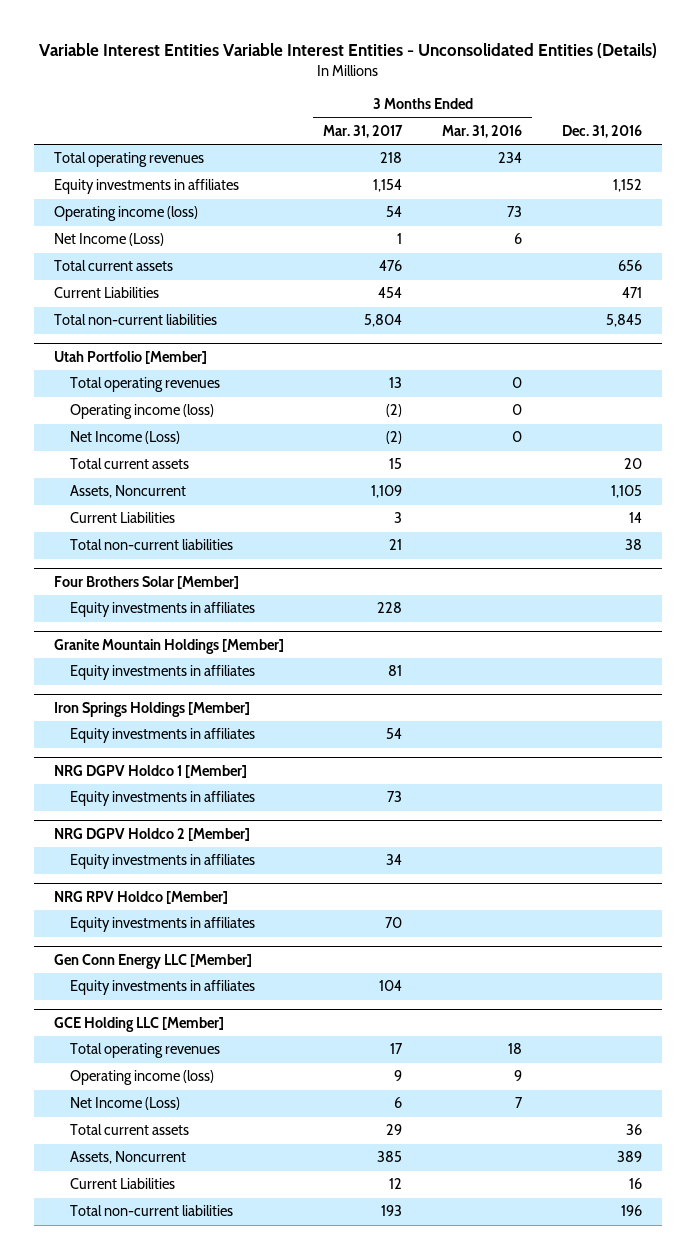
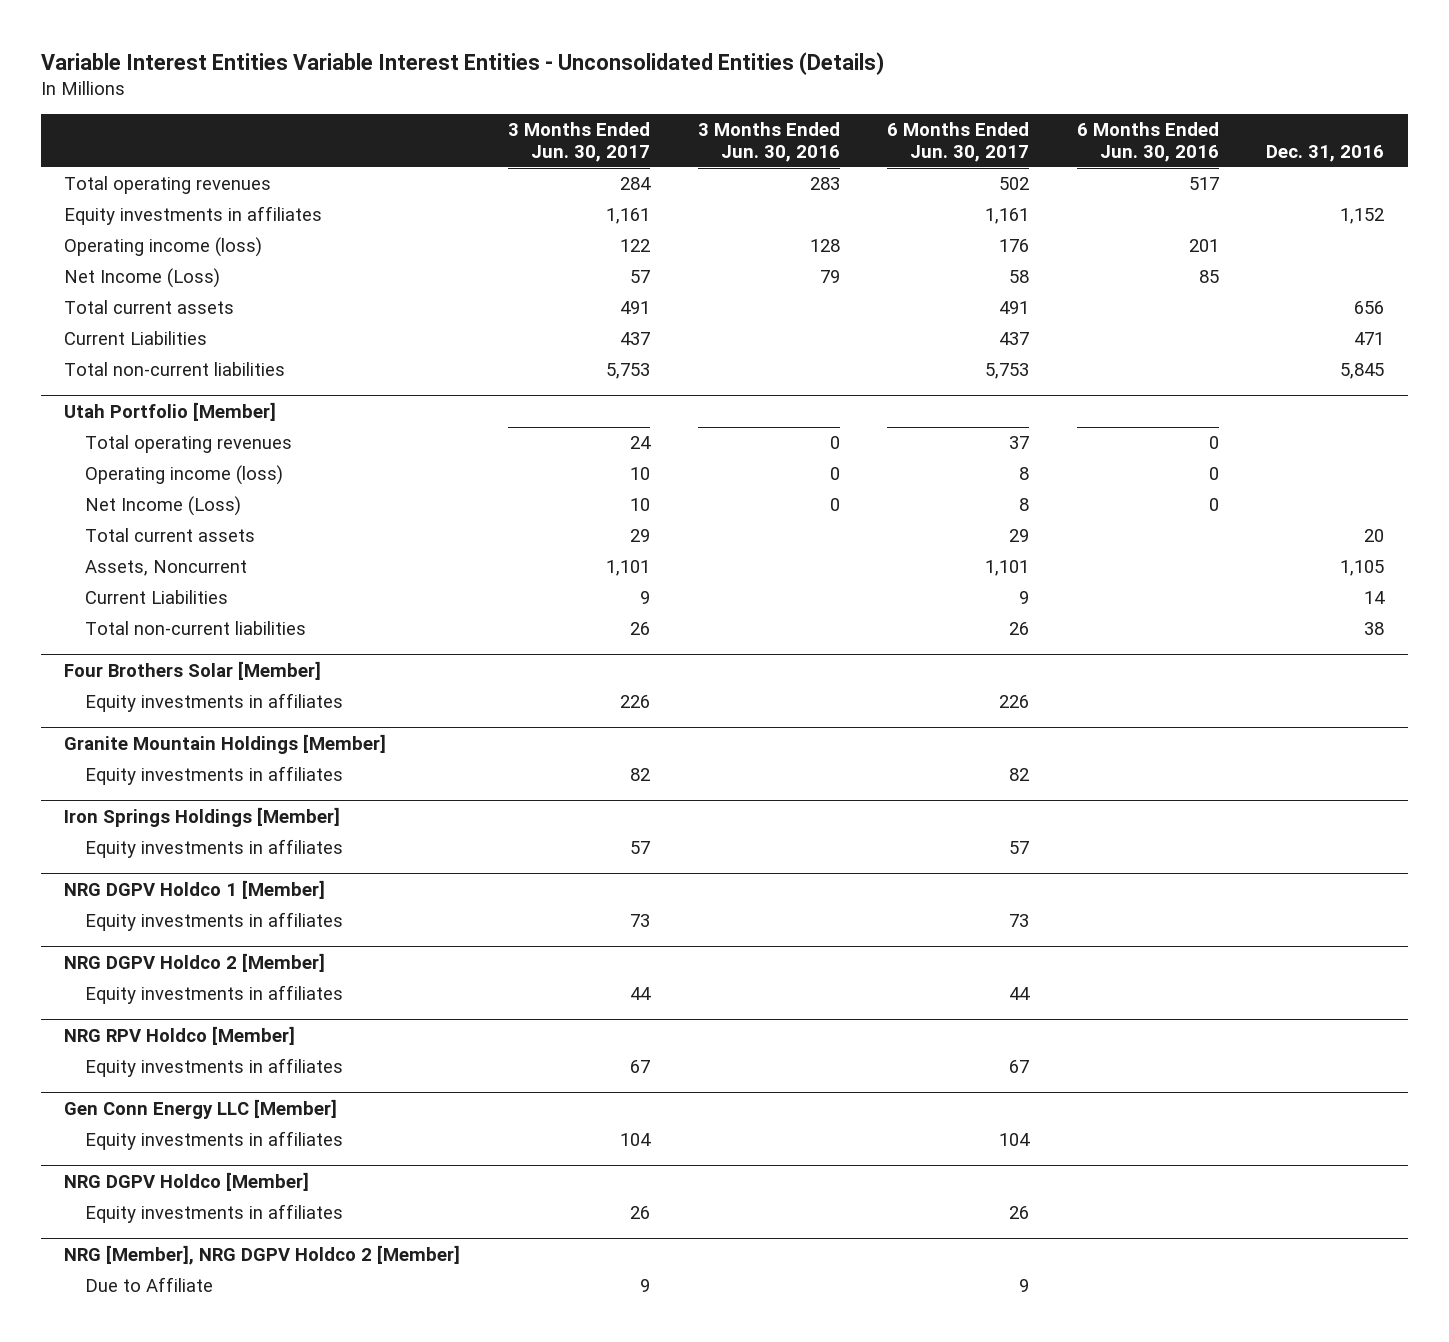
- | 3 Months Ended Mar. 31, 2017 | 3 Months Ended Mar. 31, 2016 | Dec. 31, 2016
+ | 3 Months Ended Jun. 30, 2017 | 3 Months Ended Jun. 30, 2016 | 6 Months Ended Jun. 30, 2017 | 6 Months Ended Jun. 30, 2016 | Dec. 31, 2016
- GCE Holding LLC [Member]
- Total operating revenues | 17 | 18 |
- Operating income (loss) | 9 | 9 |
- Net Income (Loss) | 6 | 7 |
- Total current assets | 29 | | 36
- Assets, Noncurrent | 385 | | 389
- Current Liabilities | 12 | | 16
- Total non-current liabilities | 193 | | 196
+ NRG DGPV Holdco [Member]
+ Equity investments in affiliates | 26 | | 26 | |
+ NRG [Member], NRG DGPV Holdco 2 [Member]
+ Due to Affiliate | 9 | | 9 | |

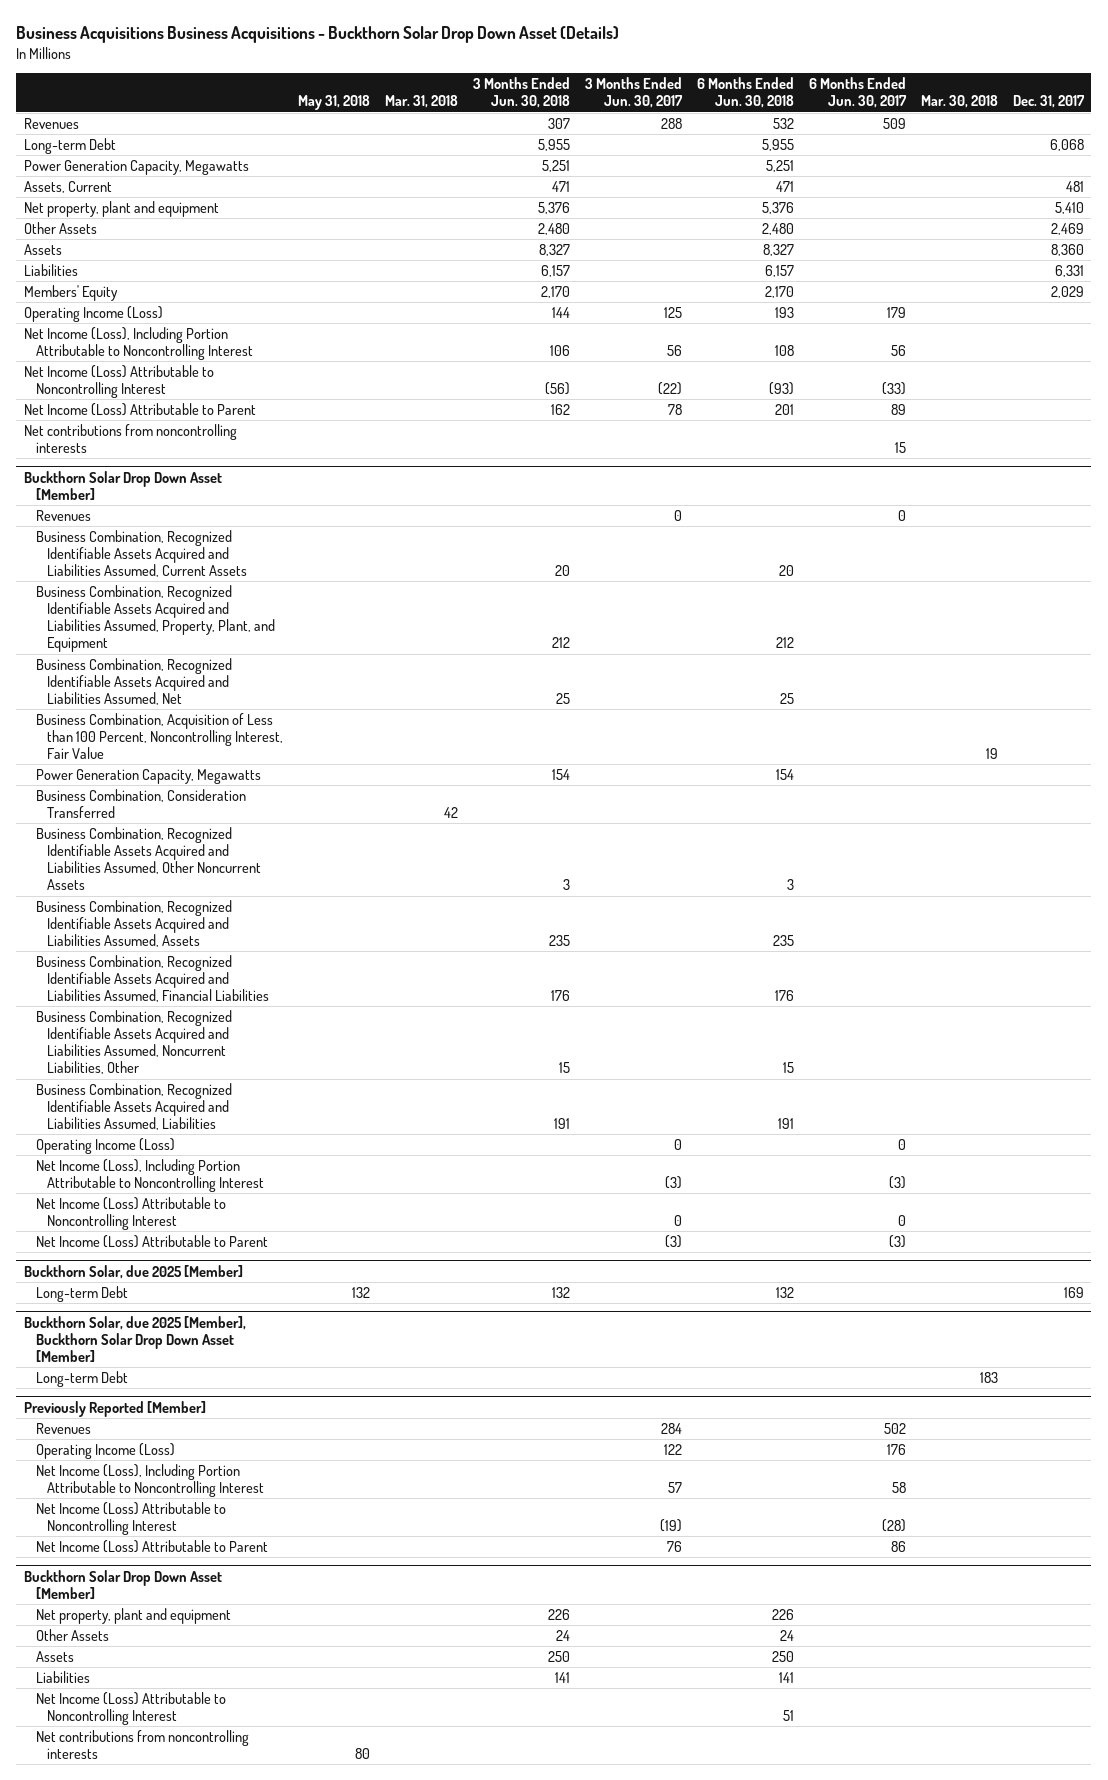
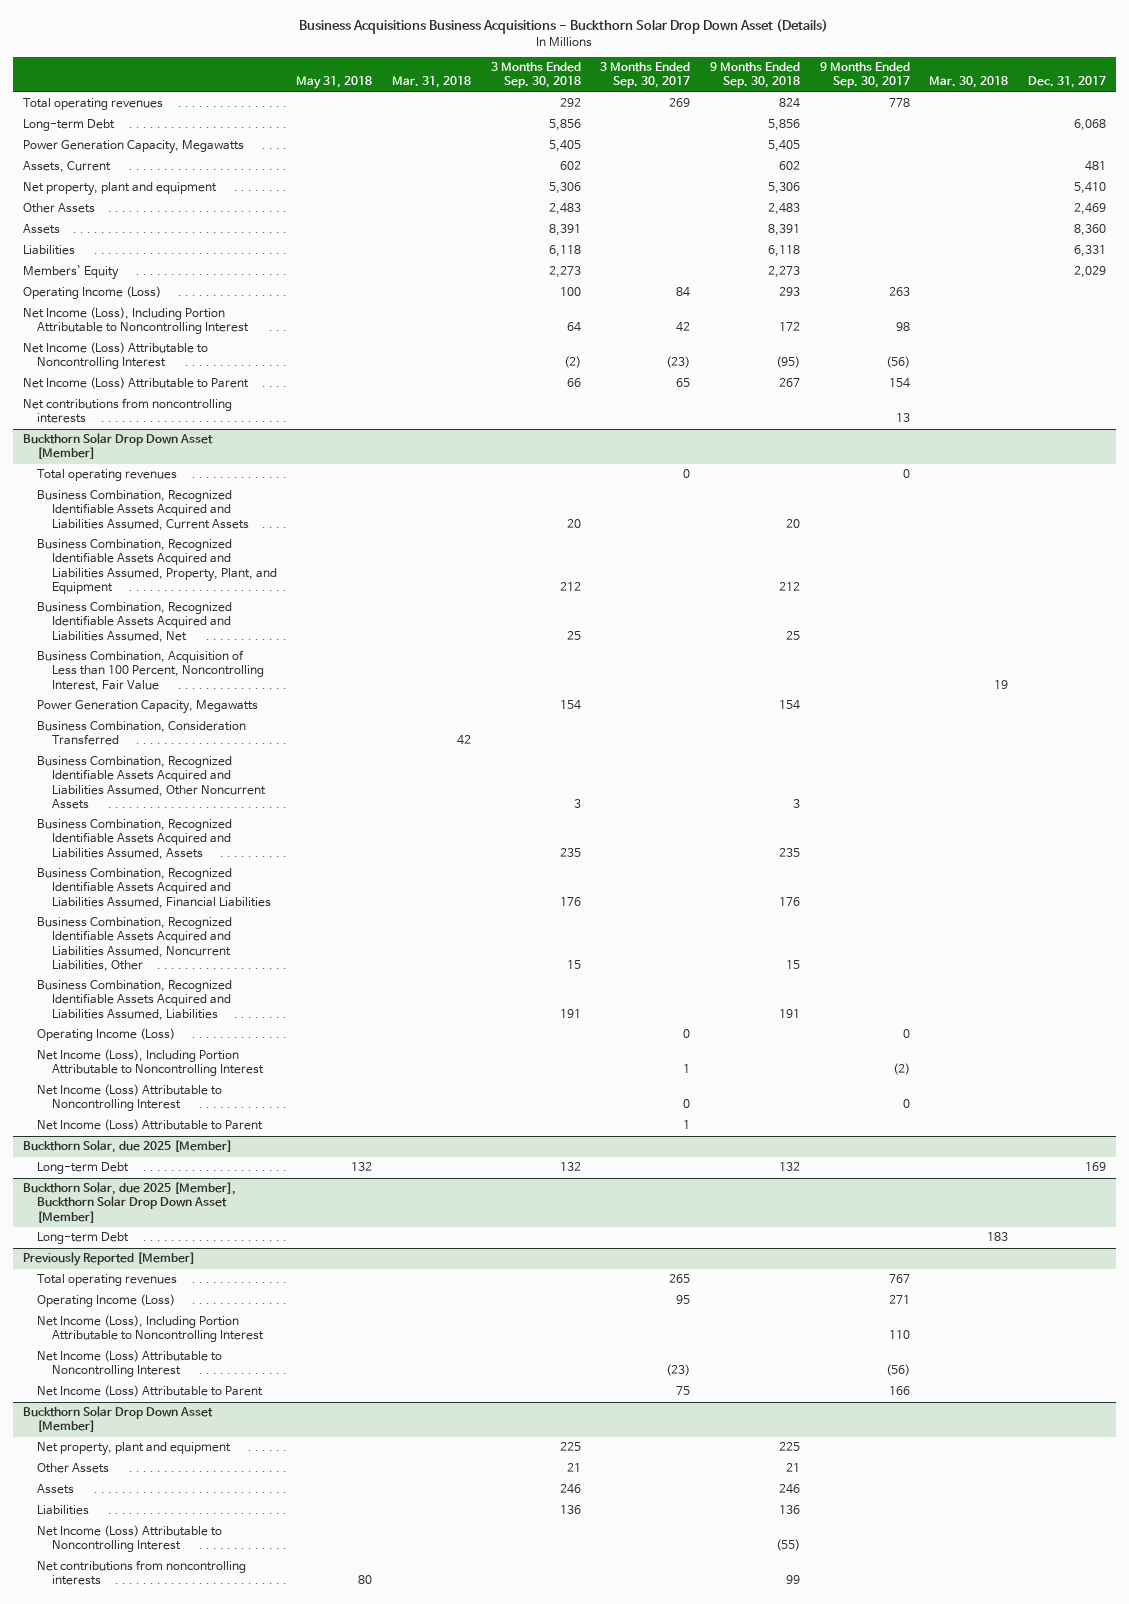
- | May 31, 2018 | Mar. 31, 2018 | 3 Months Ended Jun. 30, 2018 | 3 Months Ended Jun. 30, 2017 | 6 Months Ended Jun. 30, 2018 | 6 Months Ended Jun. 30, 2017 | Mar. 30, 2018 | Dec. 31, 2017
+ | May 31, 2018 | Mar. 31, 2018 | 3 Months Ended Sep. 30, 2018 | 3 Months Ended Sep. 30, 2017 | 9 Months Ended Sep. 30, 2018 | 9 Months Ended Sep. 30, 2017 | Mar. 30, 2018 | Dec. 31, 2017
- Revenues | | | 307 | 288 | 532 | 509 | |
+ Total operating revenues | | | 292 | 269 | 824 | 778 | |
@ Buckthorn Solar Drop Down Asset [Member]
- Revenues | | | | 0 | | 0 | |
+ Total operating revenues | | | | 0 | | 0 | |
@ Previously Reported [Member]
- Revenues | | | | 284 | | 502 | |
+ Total operating revenues | | | | 265 | | 767 | |

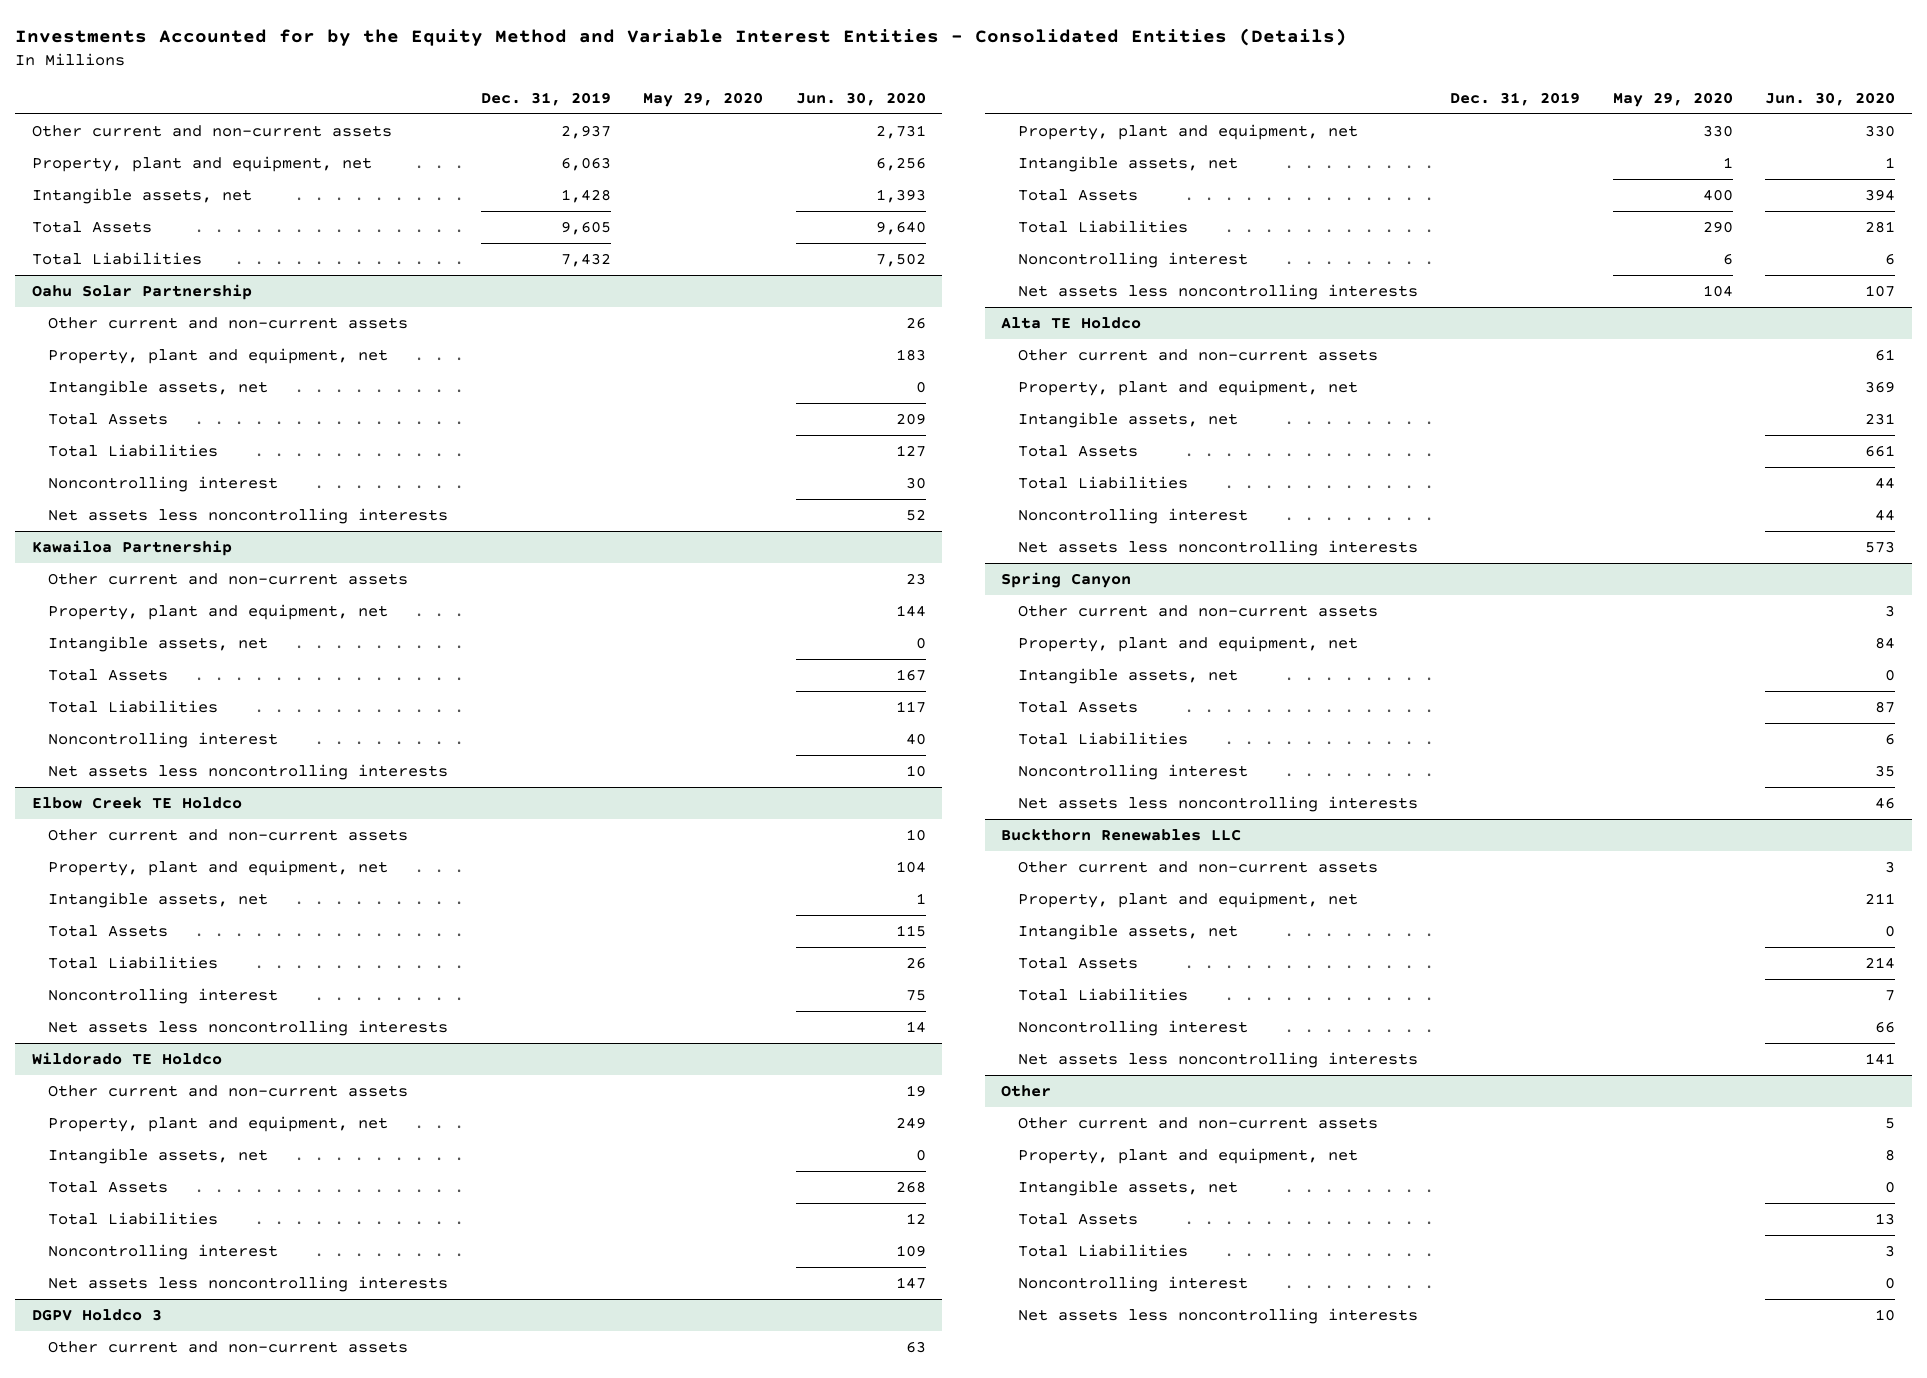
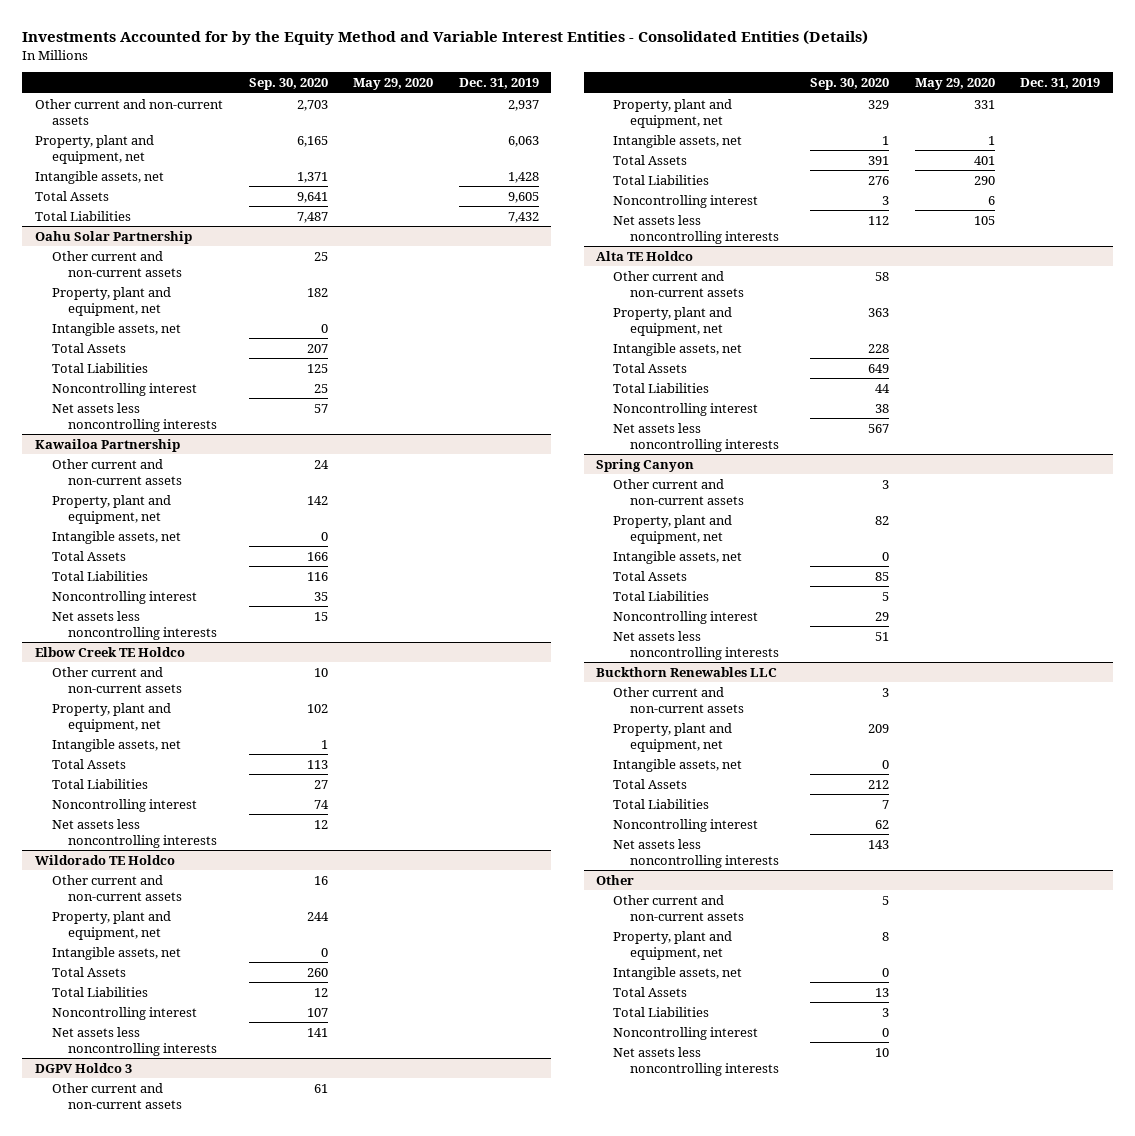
- | Dec. 31, 2019 | May 29, 2020 | Jun. 30, 2020
+ | Sep. 30, 2020 | May 29, 2020 | Dec. 31, 2019
@ DGPV Holdco 3
- Property, plant and equipment, net | | 330 | 330
+ Property, plant and equipment, net | 329 | 331 |
- Total Assets | | 400 | 394
+ Total Assets | 391 | 401 |
- Net assets less noncontrolling interests | | 104 | 107
+ Net assets less noncontrolling interests | 112 | 105 |

